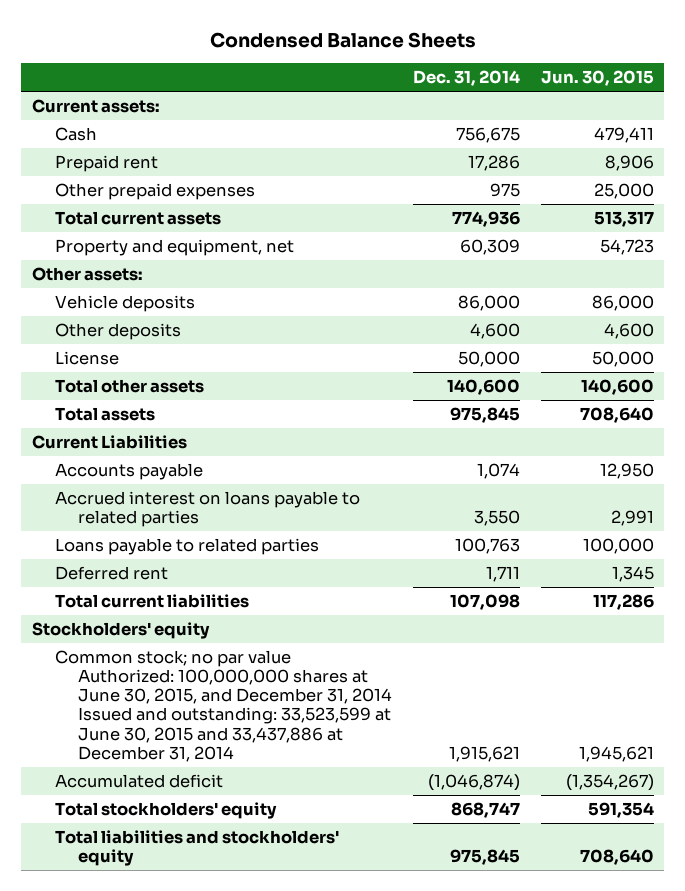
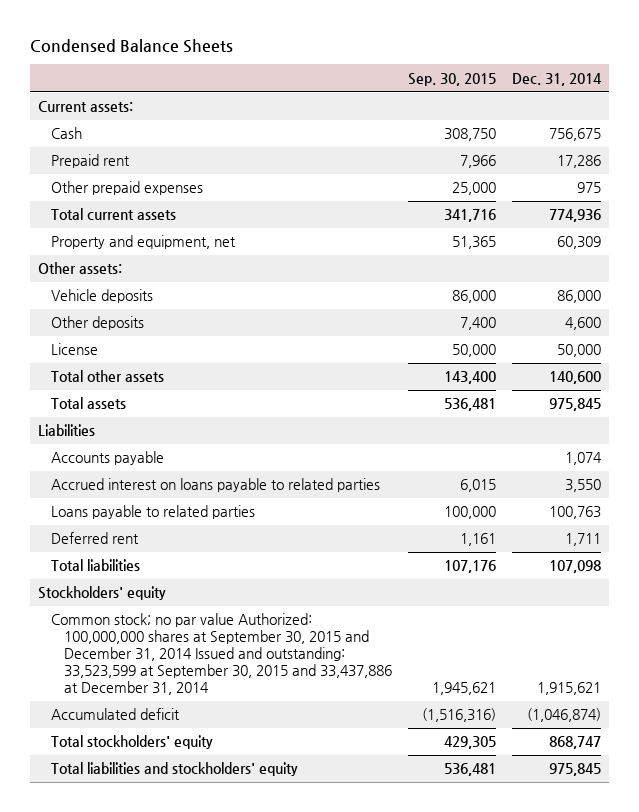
- | Dec. 31, 2014 | Jun. 30, 2015
+ | Sep. 30, 2015 | Dec. 31, 2014
- Current Liabilities
+ Liabilities
- Total current liabilities | 107,098 | 117,286
+ Total liabilities | 107,176 | 107,098
- Common stock; no par value Authorized: 100,000,000 shares at June 30, 2015, and December 31, 2014 Issued and outstanding: 33,523,599 at June 30, 2015 and 33,437,886 at December 31, 2014 | 1,915,621 | 1,945,621
+ Common stock; no par value Authorized: 100,000,000 shares at September 30, 2015 and December 31, 2014 Issued and outstanding: 33,523,599 at September 30, 2015 and 33,437,886 at December 31, 2014 | 1,945,621 | 1,915,621

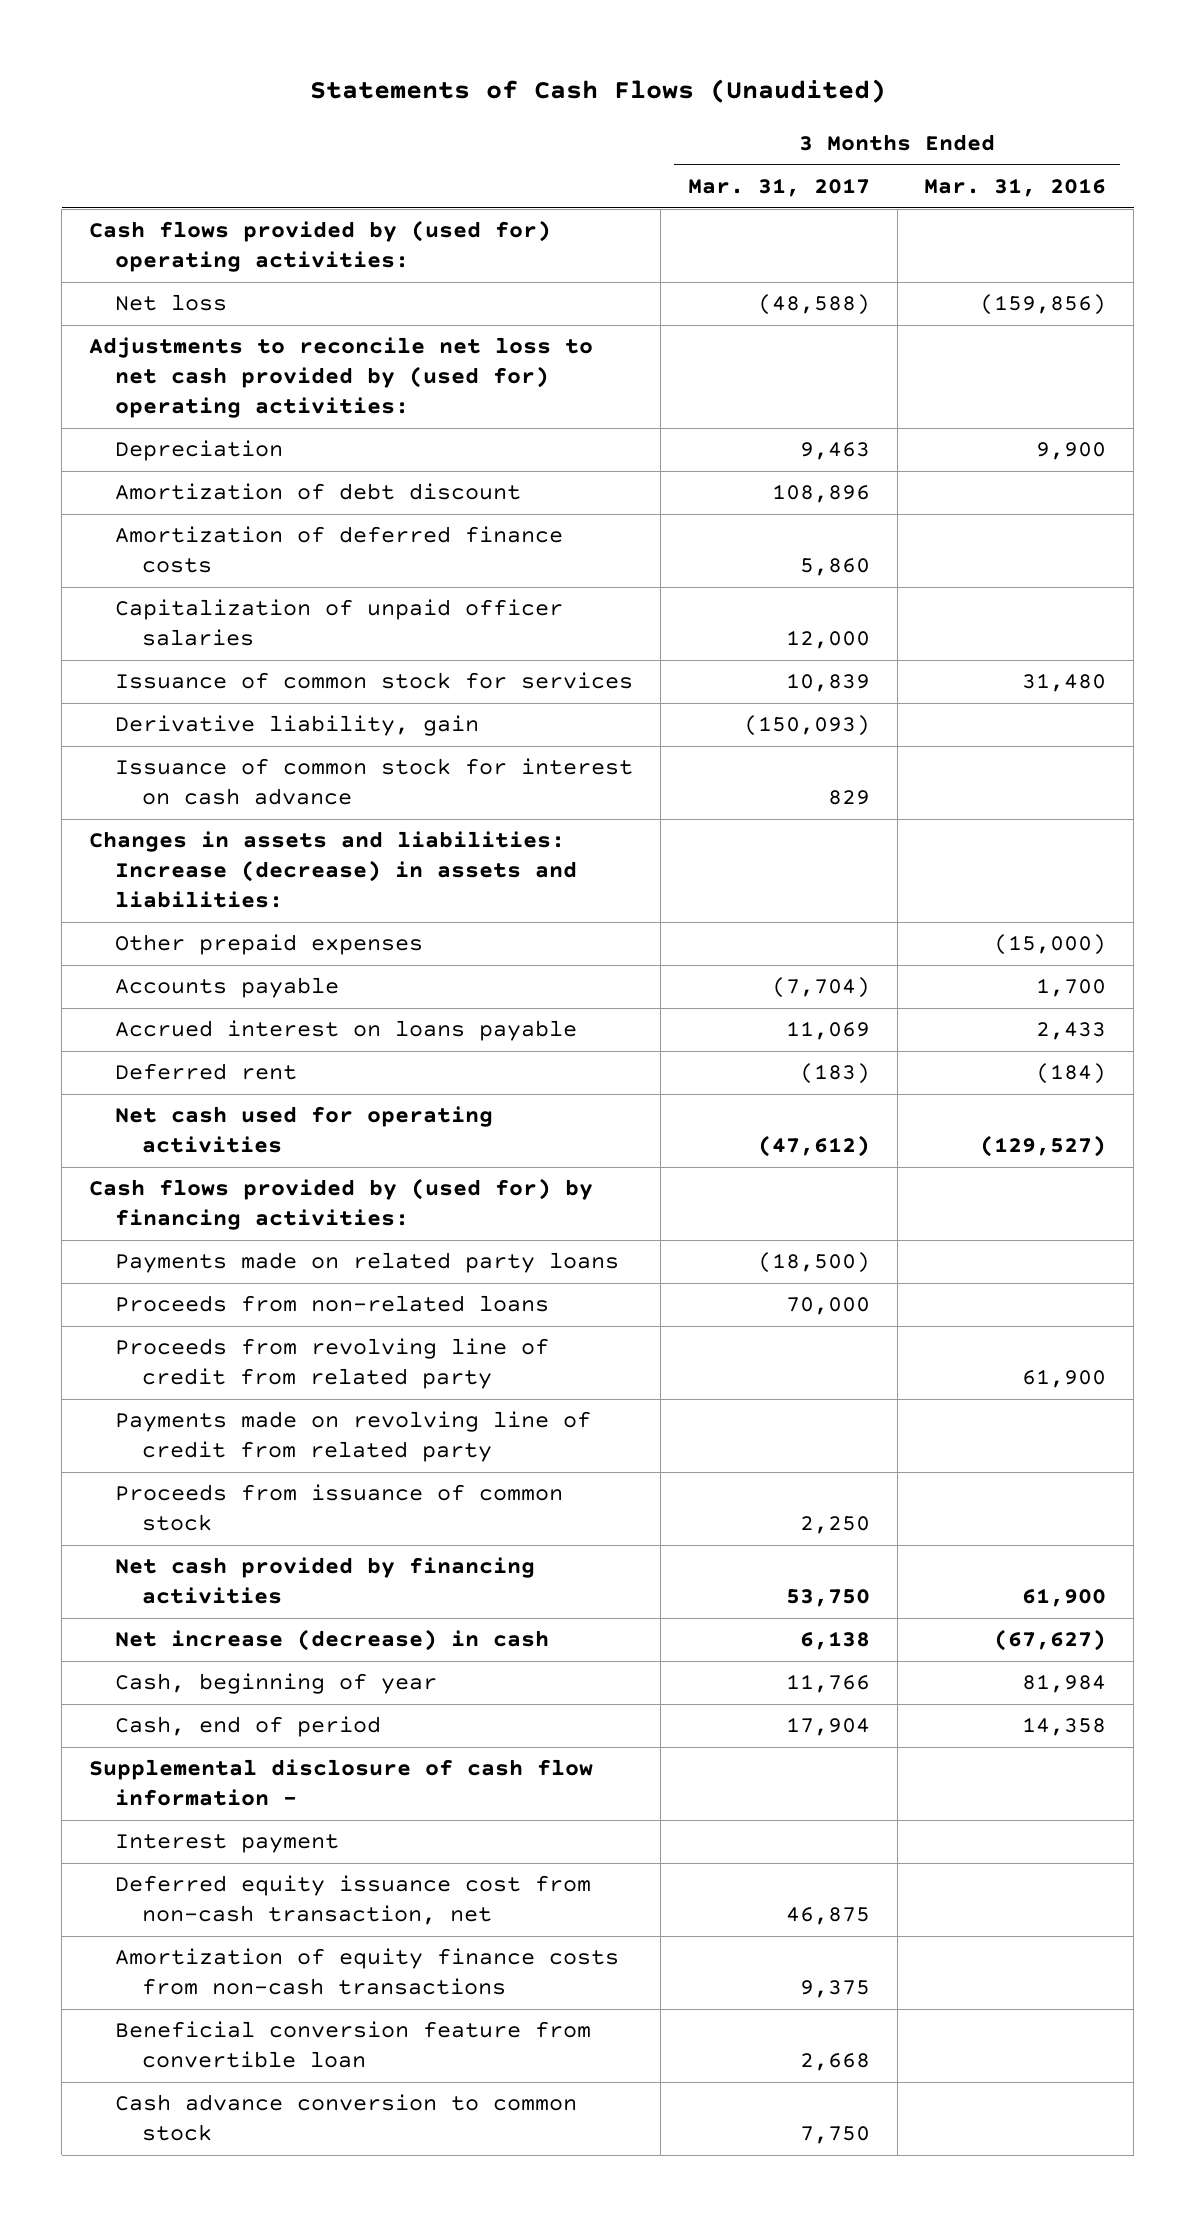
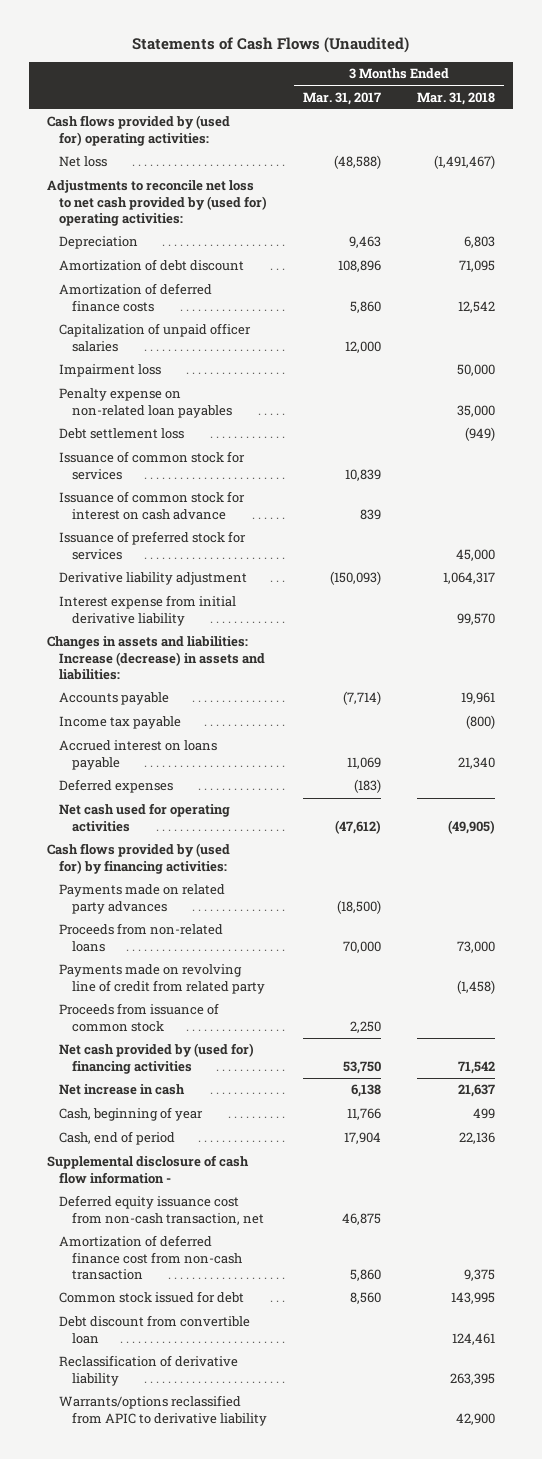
- | 3 Months Ended Mar. 31, 2017 | 3 Months Ended Mar. 31, 2016
+ | 3 Months Ended Mar. 31, 2017 | 3 Months Ended Mar. 31, 2018
+ Impairment loss | | 50,000
+ Penalty expense on non-related loan payables | | 35,000
+ Debt settlement loss | | (949)
- Derivative liability, gain | (150,093) |
- Issuance of common stock for interest on cash advance | 829 |
+ Issuance of common stock for interest on cash advance | 839 |
+ Issuance of preferred stock for services | | 45,000
+ Derivative liability adjustment | (150,093) | 1,064,317
+ Interest expense from initial derivative liability | | 99,570
- Other prepaid expenses | | (15,000)
- Accounts payable | (7,704) | 1,700
+ Accounts payable | (7,714) | 19,961
+ Income tax payable | | (800)
- Deferred rent | (183) | (184)
+ Deferred expenses | (183) |
- Payments made on related party loans | (18,500) |
+ Payments made on related party advances | (18,500) |
- Proceeds from revolving line of credit from related party | | 61,900
- Net cash provided by financing activities | 53,750 | 61,900
- Net increase (decrease) in cash | 6,138 | (67,627)
+ Net cash provided by (used for) financing activities | 53,750 | 71,542
+ Net increase in cash | 6,138 | 21,637
- Interest payment
- Amortization of equity finance costs from non-cash transactions | 9,375 |
- Beneficial conversion feature from convertible loan | 2,668 |
- Cash advance conversion to common stock | 7,750 |
+ Amortization of deferred finance cost from non-cash transaction | 5,860 | 9,375
+ Common stock issued for debt | 8,560 | 143,995
+ Debt discount from convertible loan | | 124,461
+ Reclassification of derivative liability | | 263,395
+ Warrants/options reclassified from APIC to derivative liability | | 42,900

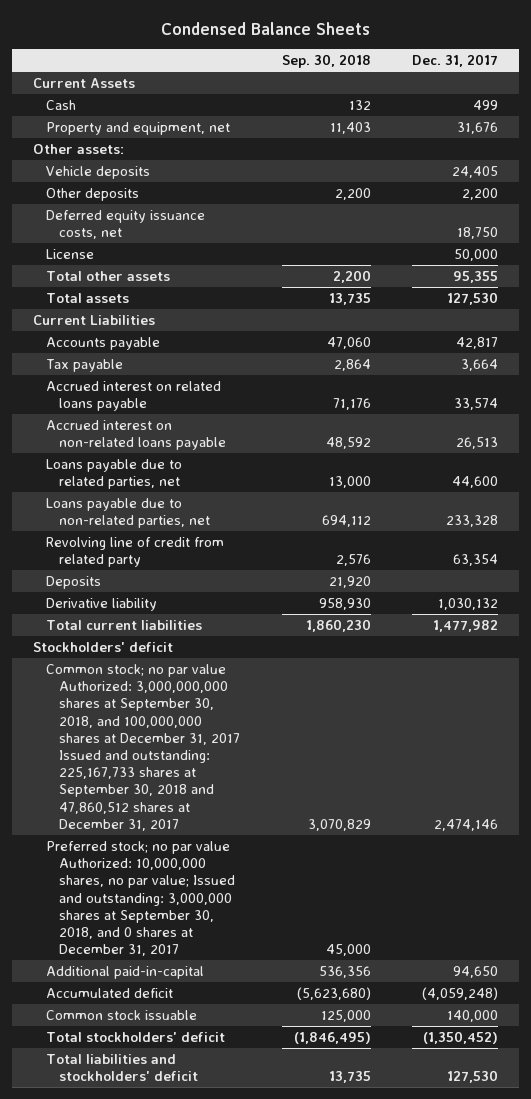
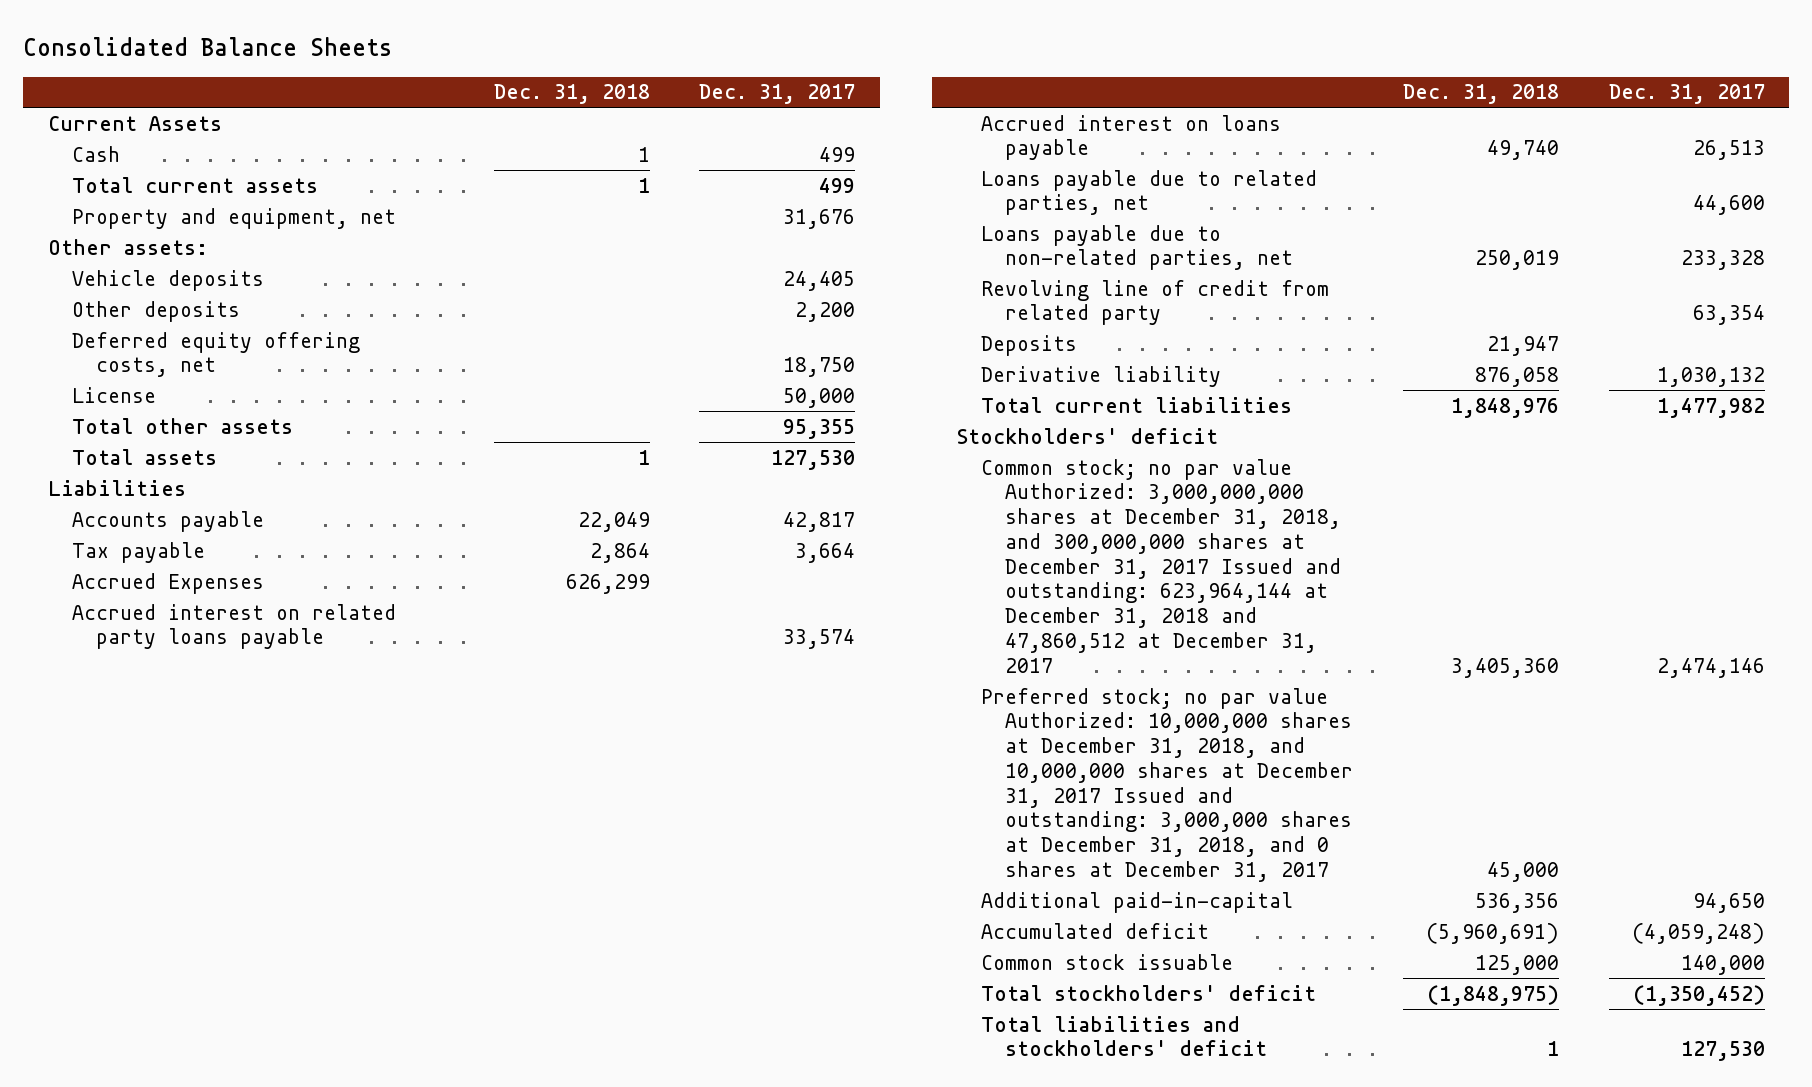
- Condensed Balance Sheets
+ Consolidated Balance Sheets
- | Sep. 30, 2018 | Dec. 31, 2017
+ | Dec. 31, 2018 | Dec. 31, 2017
+ Total current assets | 1 | 499
- Deferred equity issuance costs, net | | 18,750
+ Deferred equity offering costs, net | | 18,750
- Current Liabilities
+ Liabilities
- Accrued interest on related loans payable | 71,176 | 33,574
- Accrued interest on non-related loans payable | 48,592 | 26,513
+ Accrued Expenses | 626,299 |
+ Accrued interest on related party loans payable | | 33,574
+ Accrued interest on loans payable | 49,740 | 26,513
- Common stock; no par value Authorized: 3,000,000,000 shares at September 30, 2018, and 100,000,000 shares at December 31, 2017 Issued and outstanding: 225,167,733 shares at September 30, 2018 and 47,860,512 shares at December 31, 2017 | 3,070,829 | 2,474,146
- Preferred stock; no par value Authorized: 10,000,000 shares, no par value; Issued and outstanding: 3,000,000 shares at September 30, 2018, and 0 shares at December 31, 2017 | 45,000 |
+ Common stock; no par value Authorized: 3,000,000,000 shares at December 31, 2018, and 300,000,000 shares at December 31, 2017 Issued and outstanding: 623,964,144 at December 31, 2018 and 47,860,512 at December 31, 2017 | 3,405,360 | 2,474,146
+ Preferred stock; no par value Authorized: 10,000,000 shares at December 31, 2018, and 10,000,000 shares at December 31, 2017 Issued and outstanding: 3,000,000 shares at December 31, 2018, and 0 shares at December 31, 2017 | 45,000 |

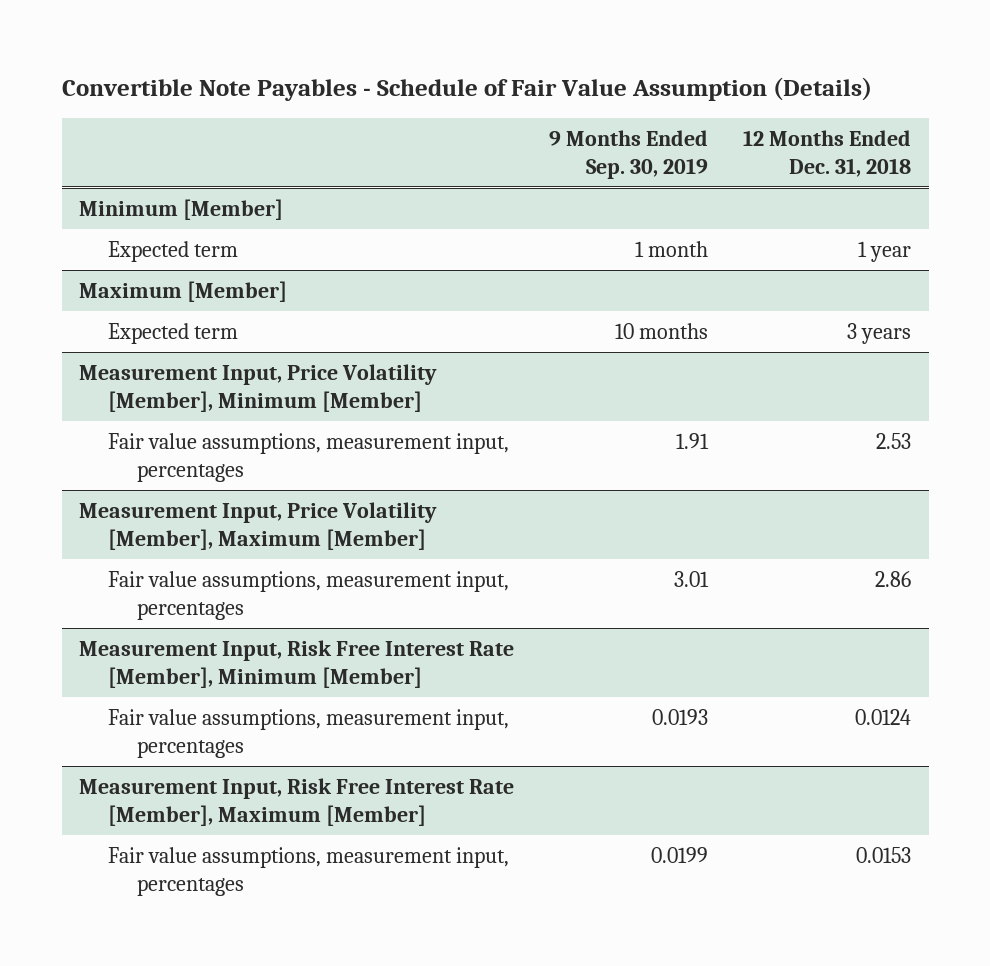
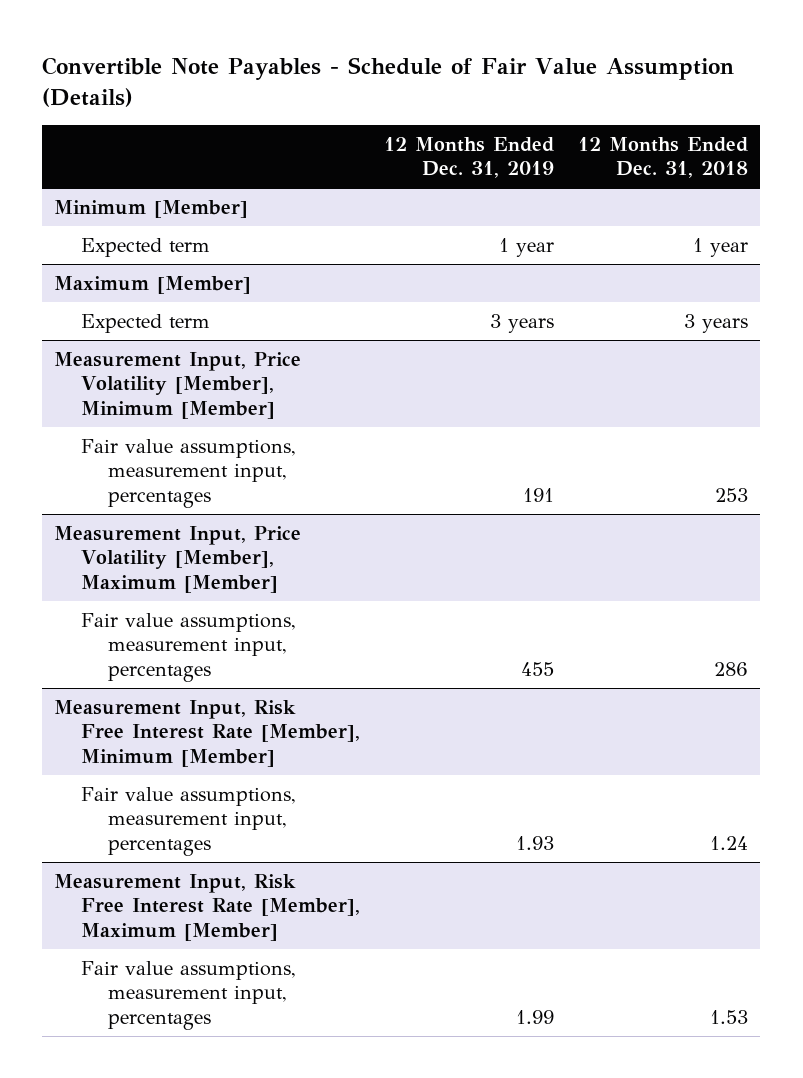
- | 9 Months Ended Sep. 30, 2019 | 12 Months Ended Dec. 31, 2018
+ | 12 Months Ended Dec. 31, 2019 | 12 Months Ended Dec. 31, 2018
@ Measurement Input, Price Volatility [Member], Minimum [Member]
- Fair value assumptions, measurement input, percentages | 1.91 | 2.53
+ Fair value assumptions, measurement input, percentages | 191 | 253
@ Measurement Input, Price Volatility [Member], Maximum [Member]
- Fair value assumptions, measurement input, percentages | 3.01 | 2.86
+ Fair value assumptions, measurement input, percentages | 455 | 286
@ Measurement Input, Risk Free Interest Rate [Member], Minimum [Member]
- Fair value assumptions, measurement input, percentages | 0.0193 | 0.0124
+ Fair value assumptions, measurement input, percentages | 1.93 | 1.24
@ Measurement Input, Risk Free Interest Rate [Member], Maximum [Member]
- Fair value assumptions, measurement input, percentages | 0.0199 | 0.0153
+ Fair value assumptions, measurement input, percentages | 1.99 | 1.53

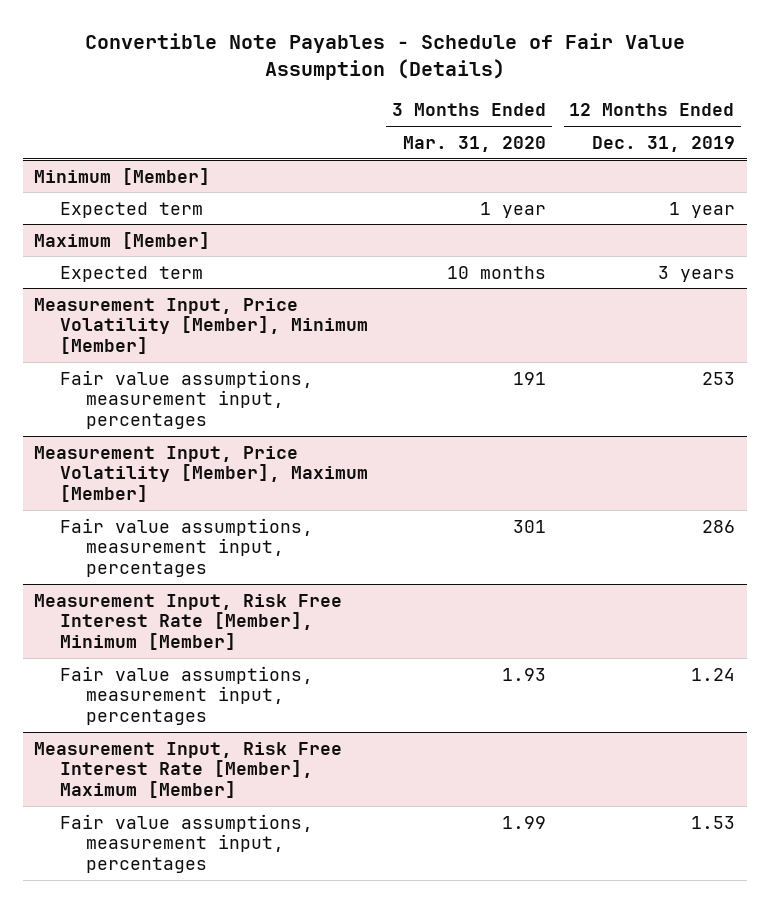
- | 12 Months Ended Dec. 31, 2019 | 12 Months Ended Dec. 31, 2018
+ | 3 Months Ended Mar. 31, 2020 | 12 Months Ended Dec. 31, 2019
@ Measurement Input, Price Volatility [Member], Minimum [Member]
- Fair value assumptions, measurement input, percentages | 191 | 253
+ Fair value assumptions, measurement input, percentages | 191 | 253
@ Measurement Input, Price Volatility [Member], Maximum [Member]
- Fair value assumptions, measurement input, percentages | 455 | 286
+ Fair value assumptions, measurement input, percentages | 301 | 286
@ Measurement Input, Risk Free Interest Rate [Member], Minimum [Member]
- Fair value assumptions, measurement input, percentages | 1.93 | 1.24
+ Fair value assumptions, measurement input, percentages | 1.93 | 1.24
@ Measurement Input, Risk Free Interest Rate [Member], Maximum [Member]
- Fair value assumptions, measurement input, percentages | 1.99 | 1.53
+ Fair value assumptions, measurement input, percentages | 1.99 | 1.53

